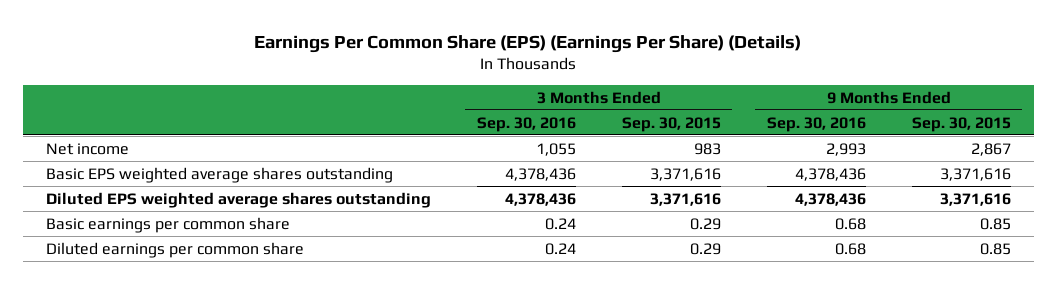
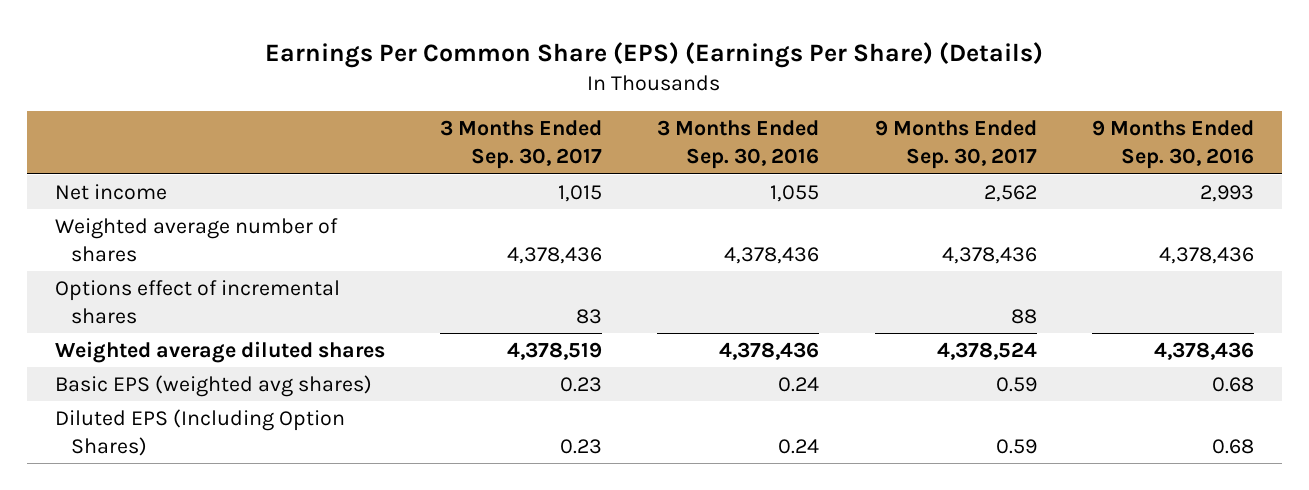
- | 3 Months Ended Sep. 30, 2016 | 3 Months Ended Sep. 30, 2015 | 9 Months Ended Sep. 30, 2016 | 9 Months Ended Sep. 30, 2015
+ | 3 Months Ended Sep. 30, 2017 | 3 Months Ended Sep. 30, 2016 | 9 Months Ended Sep. 30, 2017 | 9 Months Ended Sep. 30, 2016
- Basic EPS weighted average shares outstanding | 4,378,436 | 3,371,616 | 4,378,436 | 3,371,616
- Diluted EPS weighted average shares outstanding | 4,378,436 | 3,371,616 | 4,378,436 | 3,371,616
- Basic earnings per common share | 0.24 | 0.29 | 0.68 | 0.85
- Diluted earnings per common share | 0.24 | 0.29 | 0.68 | 0.85
+ Weighted average number of shares | 4,378,436 | 4,378,436 | 4,378,436 | 4,378,436
+ Options effect of incremental shares | 83 | | 88 |
+ Weighted average diluted shares | 4,378,519 | 4,378,436 | 4,378,524 | 4,378,436
+ Basic EPS (weighted avg shares) | 0.23 | 0.24 | 0.59 | 0.68
+ Diluted EPS (Including Option Shares) | 0.23 | 0.24 | 0.59 | 0.68

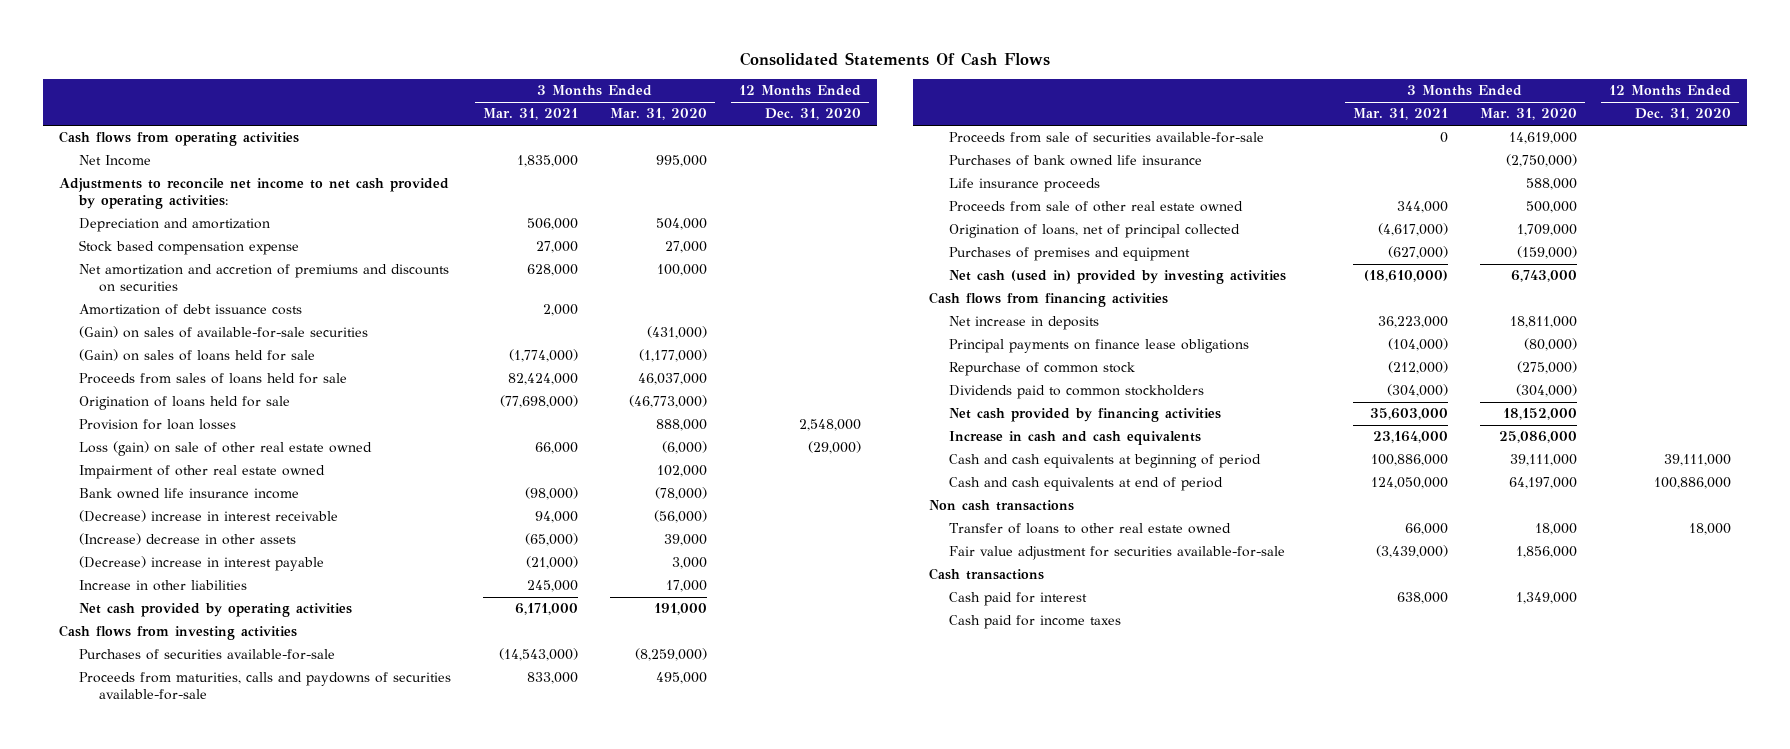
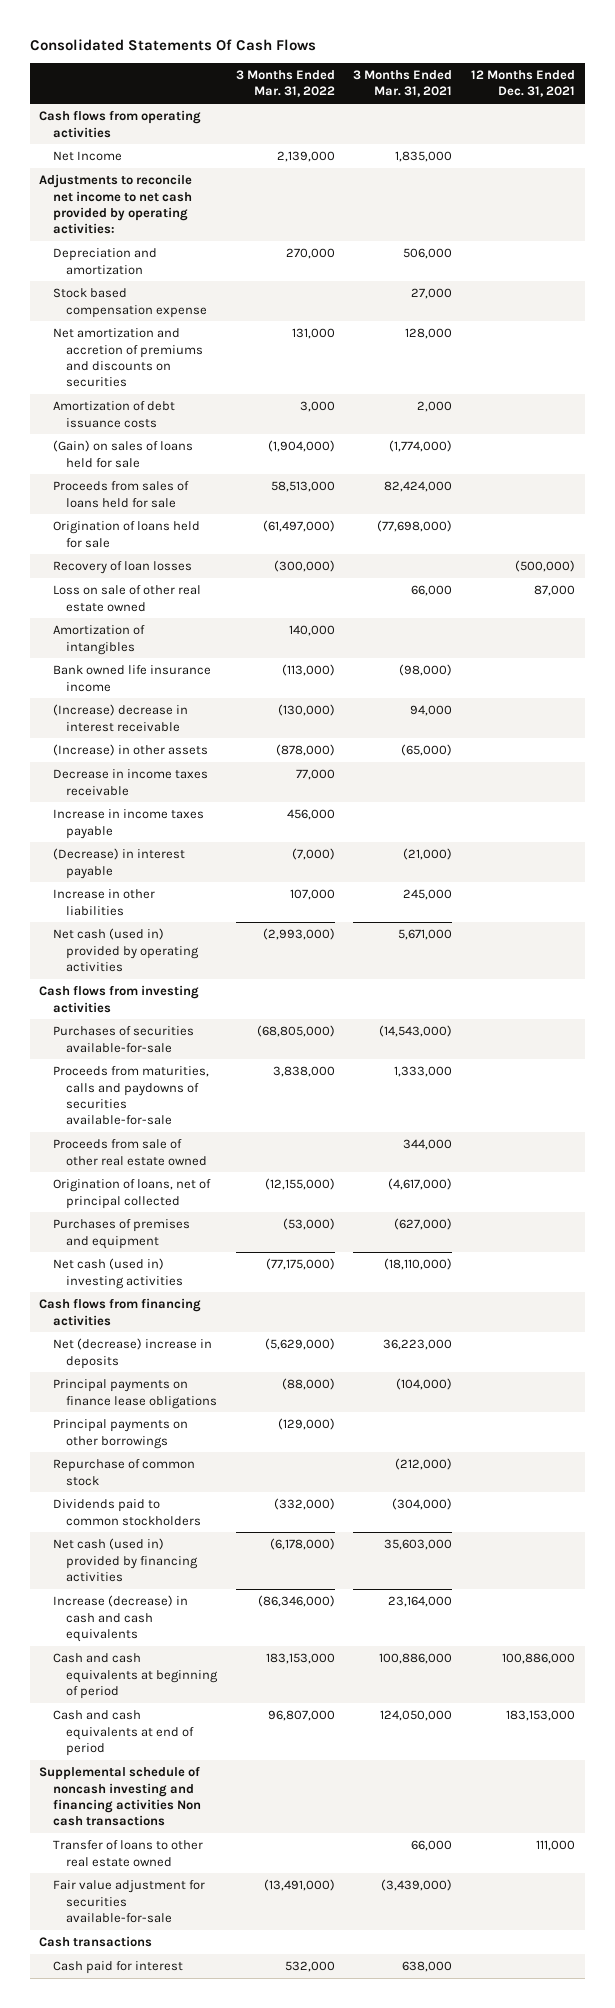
- | 3 Months Ended Mar. 31, 2021 | 3 Months Ended Mar. 31, 2020 | 12 Months Ended Dec. 31, 2020
+ | 3 Months Ended Mar. 31, 2022 | 3 Months Ended Mar. 31, 2021 | 12 Months Ended Dec. 31, 2021
- Net amortization and accretion of premiums and discounts on securities | 628,000 | 100,000 |
+ Net amortization and accretion of premiums and discounts on securities | 131,000 | 128,000 |
- (Gain) on sales of available-for-sale securities | | (431,000) |
- Provision for loan losses | | 888,000 | 2,548,000
- Loss (gain) on sale of other real estate owned | 66,000 | (6,000) | (29,000)
- Impairment of other real estate owned | | 102,000 |
+ Recovery of loan losses | (300,000) | | (500,000)
+ Loss on sale of other real estate owned | | 66,000 | 87,000
+ Amortization of intangibles | 140,000 | |
- (Decrease) increase in interest receivable | 94,000 | (56,000) |
- (Increase) decrease in other assets | (65,000) | 39,000 |
- (Decrease) increase in interest payable | (21,000) | 3,000 |
+ (Increase) decrease in interest receivable | (130,000) | 94,000 |
+ (Increase) in other assets | (878,000) | (65,000) |
+ Decrease in income taxes receivable | 77,000 | |
+ Increase in income taxes payable | 456,000 | |
+ (Decrease) in interest payable | (7,000) | (21,000) |
- Net cash provided by operating activities | 6,171,000 | 191,000 |
+ Net cash (used in) provided by operating activities | (2,993,000) | 5,671,000 |
- Proceeds from maturities, calls and paydowns of securities available-for-sale | 833,000 | 495,000 |
- Proceeds from sale of securities available-for-sale | 0 | 14,619,000 |
- Purchases of bank owned life insurance | | (2,750,000) |
- Life insurance proceeds | | 588,000 |
+ Proceeds from maturities, calls and paydowns of securities available-for-sale | 3,838,000 | 1,333,000 |
- Net cash (used in) provided by investing activities | (18,610,000) | 6,743,000 |
+ Net cash (used in) investing activities | (77,175,000) | (18,110,000) |
- Net increase in deposits | 36,223,000 | 18,811,000 |
+ Net (decrease) increase in deposits | (5,629,000) | 36,223,000 |
+ Principal payments on other borrowings | (129,000) | |
- Net cash provided by financing activities | 35,603,000 | 18,152,000 |
- Increase in cash and cash equivalents | 23,164,000 | 25,086,000 |
+ Net cash (used in) provided by financing activities | (6,178,000) | 35,603,000 |
+ Increase (decrease) in cash and cash equivalents | (86,346,000) | 23,164,000 |
- Non cash transactions
+ Supplemental schedule of noncash investing and financing activities Non cash transactions
- Cash paid for income taxes

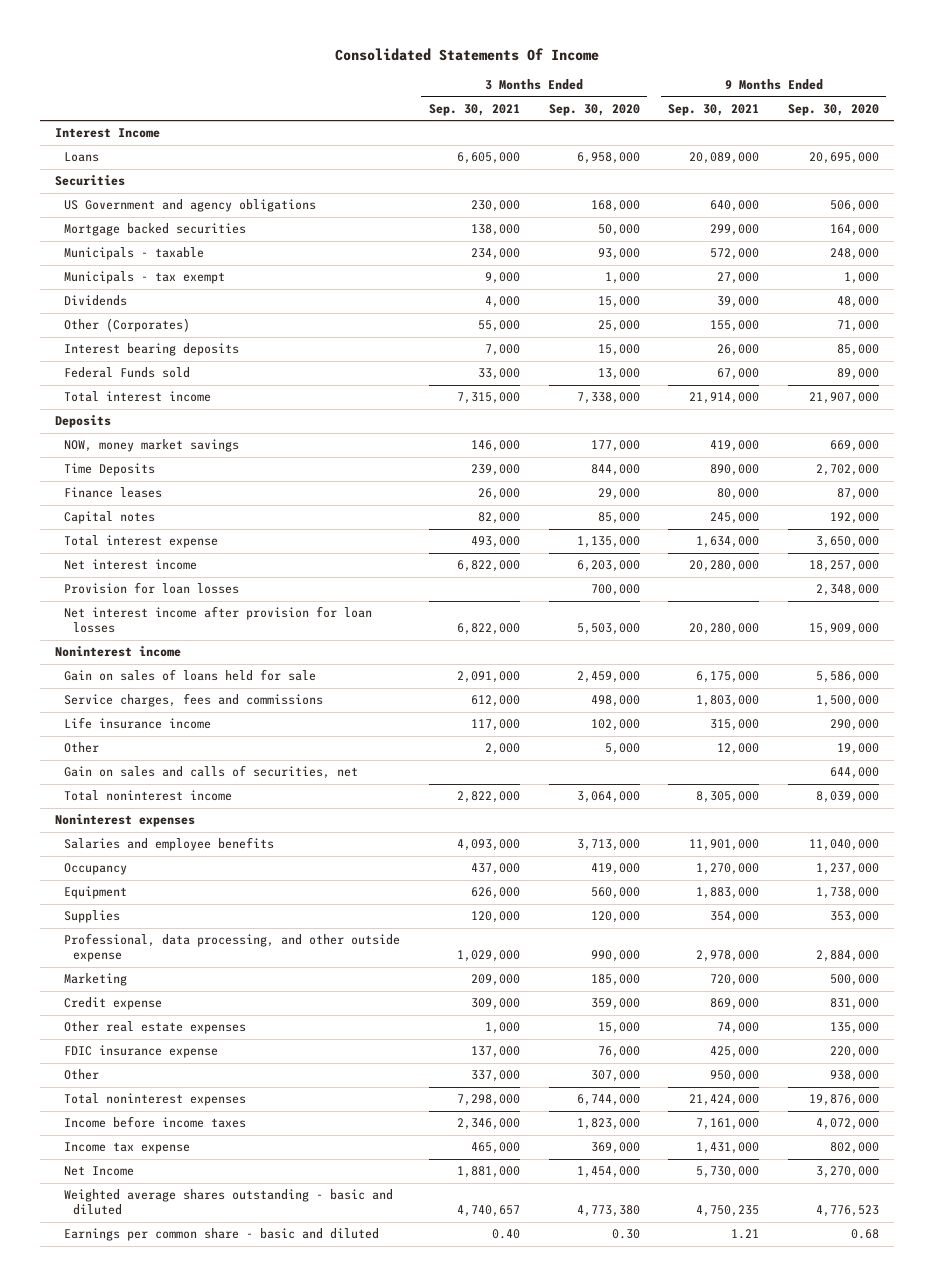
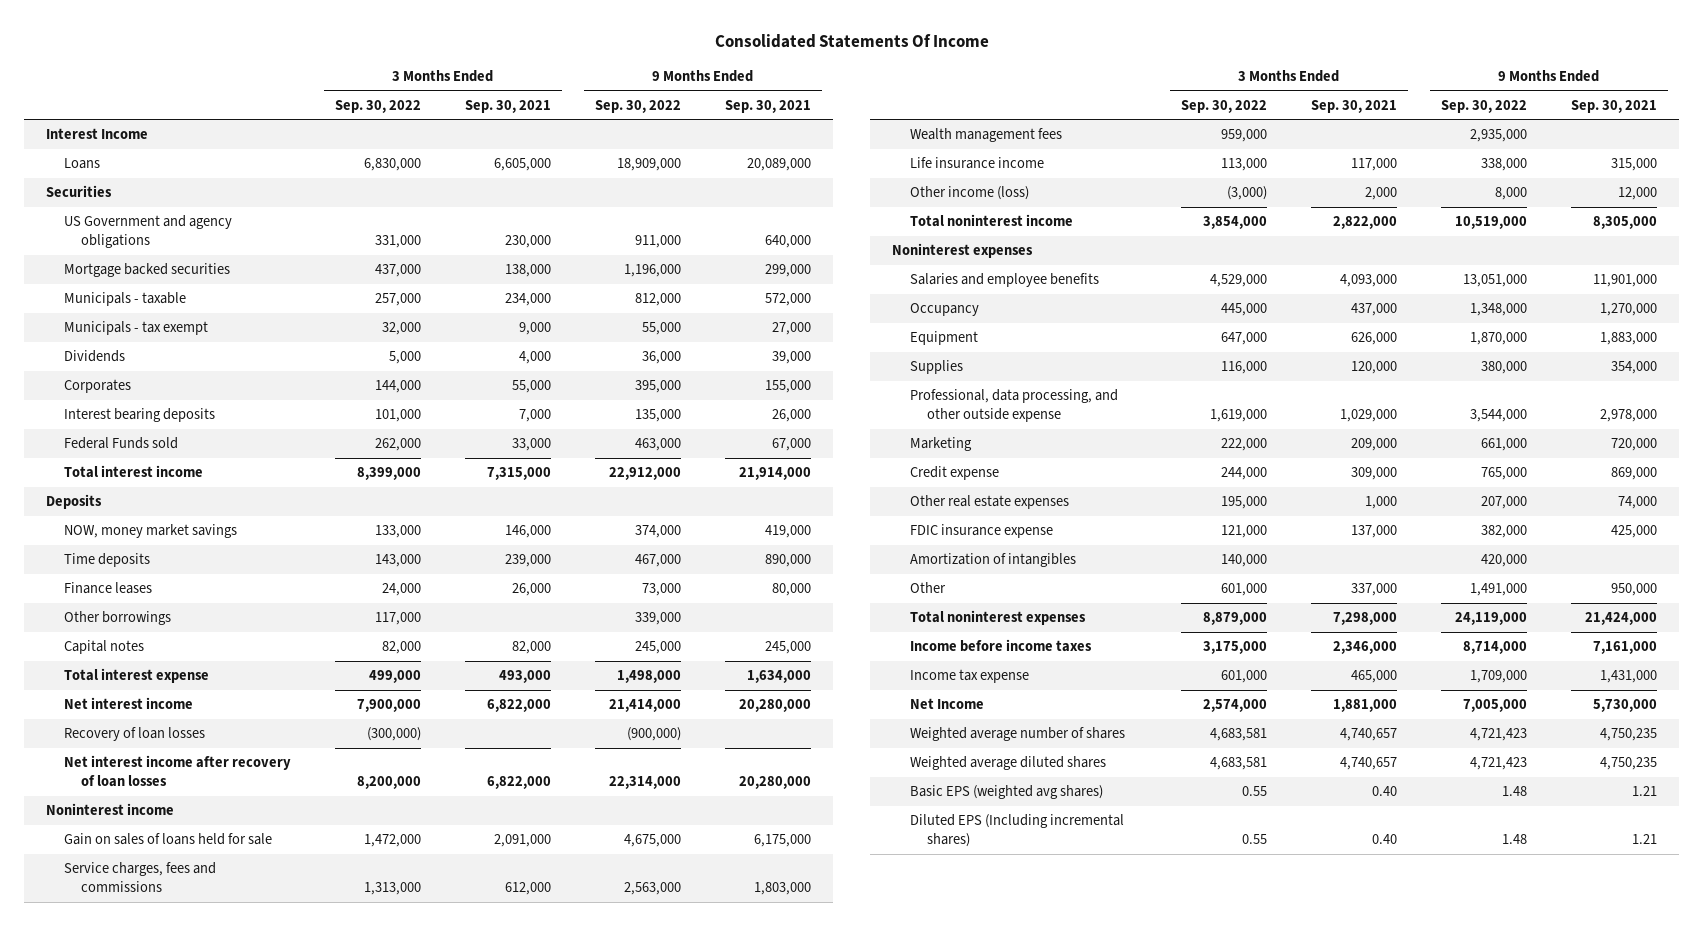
- | 3 Months Ended Sep. 30, 2021 | 3 Months Ended Sep. 30, 2020 | 9 Months Ended Sep. 30, 2021 | 9 Months Ended Sep. 30, 2020
+ | 3 Months Ended Sep. 30, 2022 | 3 Months Ended Sep. 30, 2021 | 9 Months Ended Sep. 30, 2022 | 9 Months Ended Sep. 30, 2021
- Other (Corporates) | 55,000 | 25,000 | 155,000 | 71,000
+ Corporates | 144,000 | 55,000 | 395,000 | 155,000
- Time Deposits | 239,000 | 844,000 | 890,000 | 2,702,000
+ Time deposits | 143,000 | 239,000 | 467,000 | 890,000
+ Other borrowings | 117,000 | | 339,000 |
- Provision for loan losses | | 700,000 | | 2,348,000
- Net interest income after provision for loan losses | 6,822,000 | 5,503,000 | 20,280,000 | 15,909,000
+ Recovery of loan losses | (300,000) | | (900,000) |
+ Net interest income after recovery of loan losses | 8,200,000 | 6,822,000 | 22,314,000 | 20,280,000
+ Wealth management fees | 959,000 | | 2,935,000 |
- Other | 2,000 | 5,000 | 12,000 | 19,000
- Gain on sales and calls of securities, net | | | | 644,000
+ Other income (loss) | (3,000) | 2,000 | 8,000 | 12,000
+ Amortization of intangibles | 140,000 | | 420,000 |
- Weighted average shares outstanding - basic and diluted | 4,740,657 | 4,773,380 | 4,750,235 | 4,776,523
- Earnings per common share - basic and diluted | 0.40 | 0.30 | 1.21 | 0.68
+ Weighted average number of shares | 4,683,581 | 4,740,657 | 4,721,423 | 4,750,235
+ Weighted average diluted shares | 4,683,581 | 4,740,657 | 4,721,423 | 4,750,235
+ Basic EPS (weighted avg shares) | 0.55 | 0.40 | 1.48 | 1.21
+ Diluted EPS (Including incremental shares) | 0.55 | 0.40 | 1.48 | 1.21

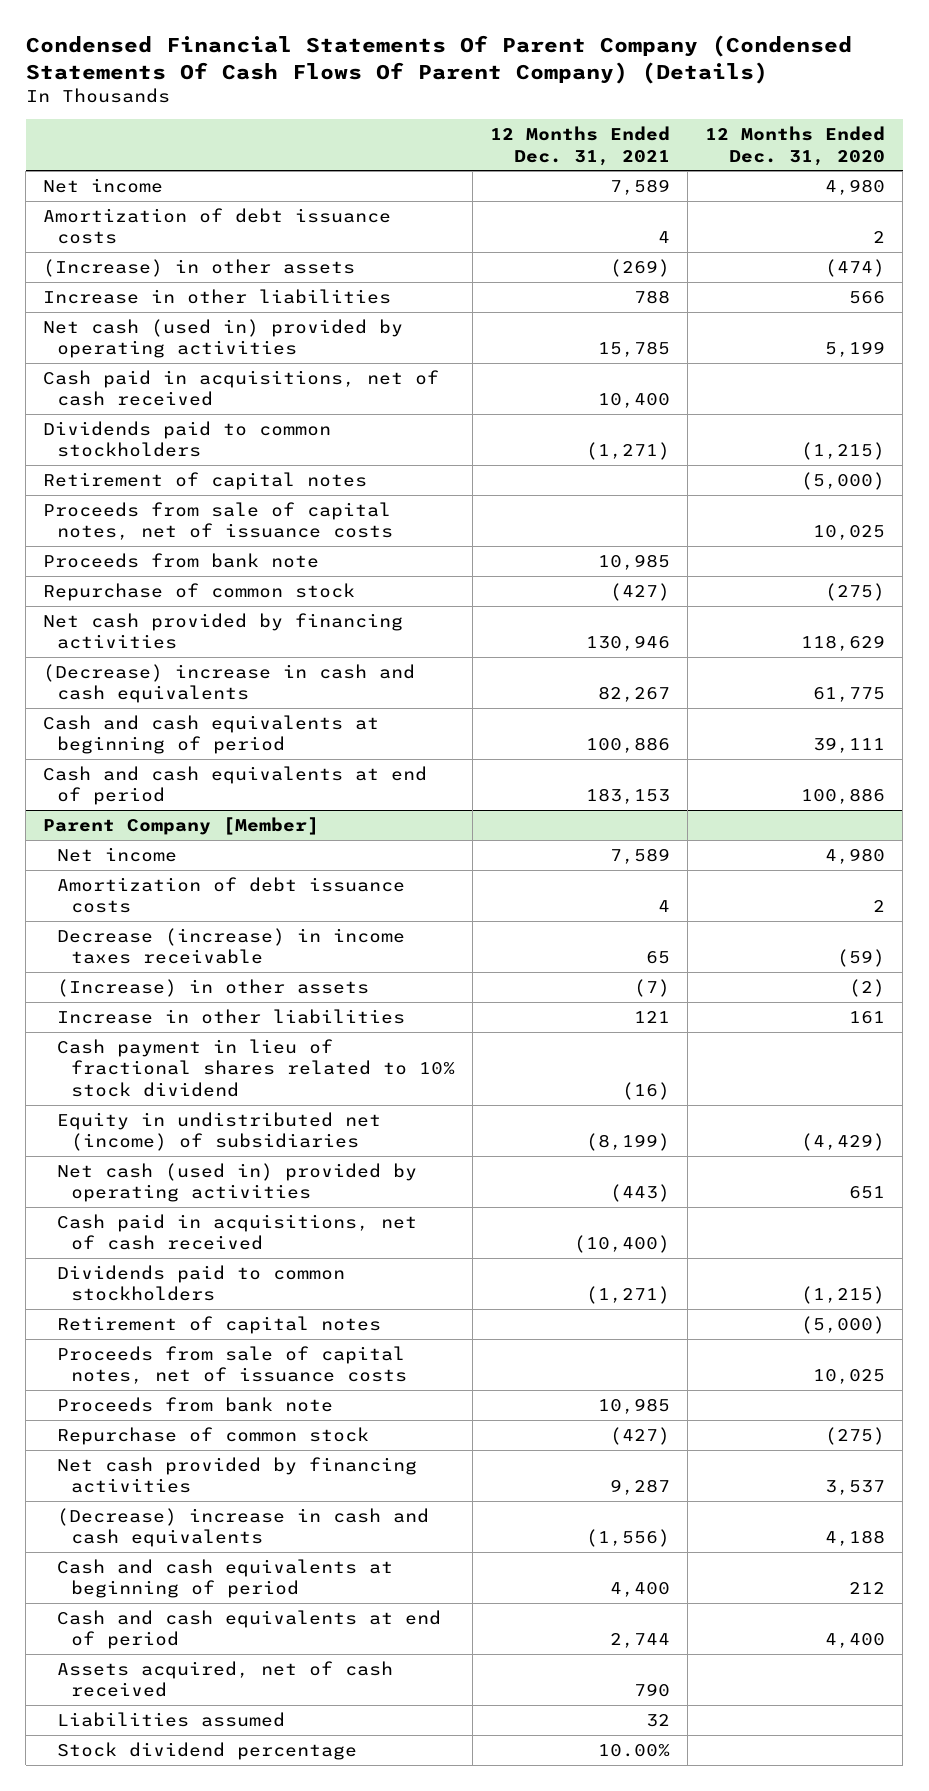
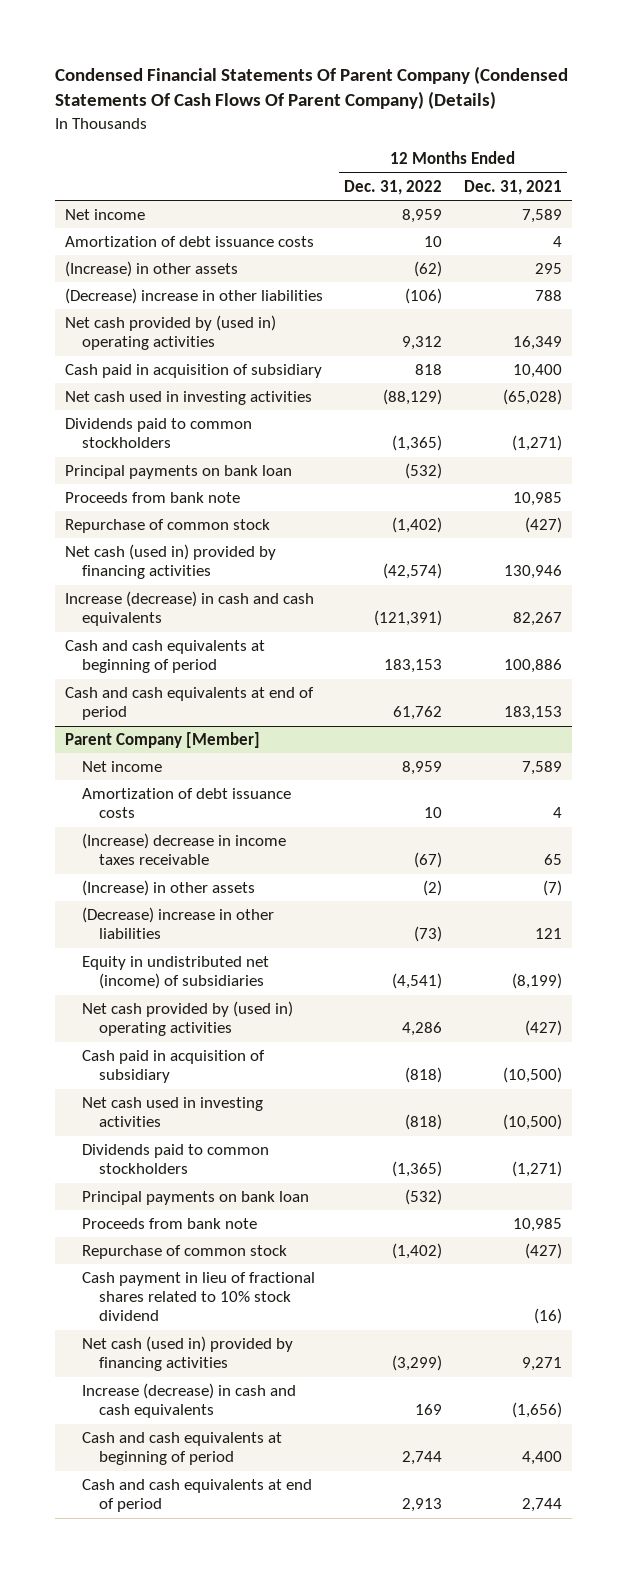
- | 12 Months Ended Dec. 31, 2021 | 12 Months Ended Dec. 31, 2020
+ | 12 Months Ended Dec. 31, 2022 | 12 Months Ended Dec. 31, 2021
- (Increase) in other assets | (269) | (474)
- Increase in other liabilities | 788 | 566
- Net cash (used in) provided by operating activities | 15,785 | 5,199
- Cash paid in acquisitions, net of cash received | 10,400 |
+ (Increase) in other assets | (62) | 295
+ (Decrease) increase in other liabilities | (106) | 788
+ Net cash provided by (used in) operating activities | 9,312 | 16,349
+ Cash paid in acquisition of subsidiary | 818 | 10,400
+ Net cash used in investing activities | (88,129) | (65,028)
- Retirement of capital notes | | (5,000)
- Proceeds from sale of capital notes, net of issuance costs | | 10,025
+ Principal payments on bank loan | (532) |
- Net cash provided by financing activities | 130,946 | 118,629
- (Decrease) increase in cash and cash equivalents | 82,267 | 61,775
+ Net cash (used in) provided by financing activities | (42,574) | 130,946
+ Increase (decrease) in cash and cash equivalents | (121,391) | 82,267
@ Parent Company [Member]
- Decrease (increase) in income taxes receivable | 65 | (59)
+ (Increase) decrease in income taxes receivable | (67) | 65
- Increase in other liabilities | 121 | 161
+ (Decrease) increase in other liabilities | (73) | 121
- Net cash (used in) provided by operating activities | (443) | 651
- Cash paid in acquisitions, net of cash received | (10,400) |
+ Net cash provided by (used in) operating activities | 4,286 | (427)
+ Cash paid in acquisition of subsidiary | (818) | (10,500)
+ Net cash used in investing activities | (818) | (10,500)
- Retirement of capital notes | | (5,000)
- Proceeds from sale of capital notes, net of issuance costs | | 10,025
+ Principal payments on bank loan | (532) |
- Net cash provided by financing activities | 9,287 | 3,537
- (Decrease) increase in cash and cash equivalents | (1,556) | 4,188
moved down: Cash payment in lieu of fractional shares related to 10% stock dividend | | (16)
+ Net cash (used in) provided by financing activities | (3,299) | 9,271
+ Increase (decrease) in cash and cash equivalents | 169 | (1,656)
- Assets acquired, net of cash received | 790 |
- Liabilities assumed | 32 |
- Stock dividend percentage | 10.00% |

